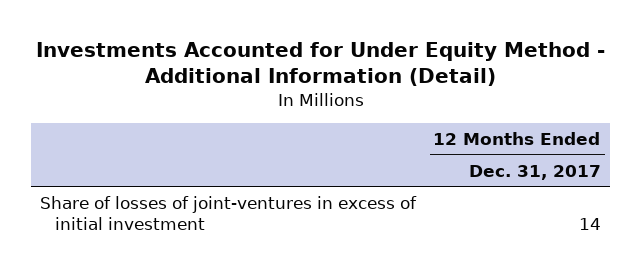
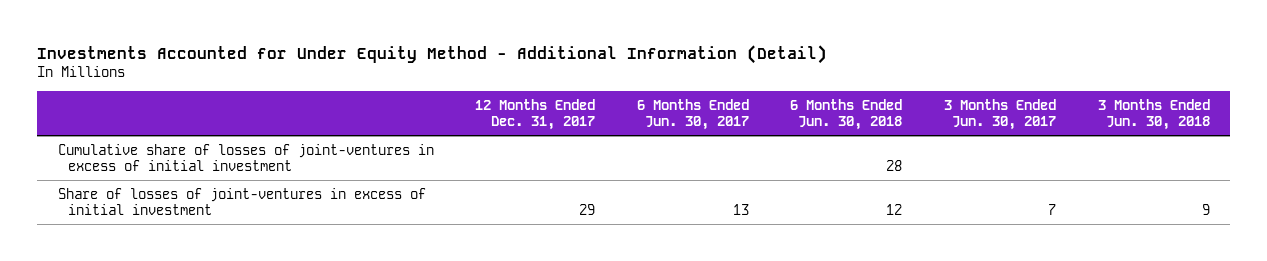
- | 12 Months Ended Dec. 31, 2017
+ | 12 Months Ended Dec. 31, 2017 | 6 Months Ended Jun. 30, 2017 | 6 Months Ended Jun. 30, 2018 | 3 Months Ended Jun. 30, 2017 | 3 Months Ended Jun. 30, 2018
- Share of losses of joint-ventures in excess of initial investment | 14
+ Cumulative share of losses of joint-ventures in excess of initial investment | | | 28 | |
+ Share of losses of joint-ventures in excess of initial investment | 29 | 13 | 12 | 7 | 9

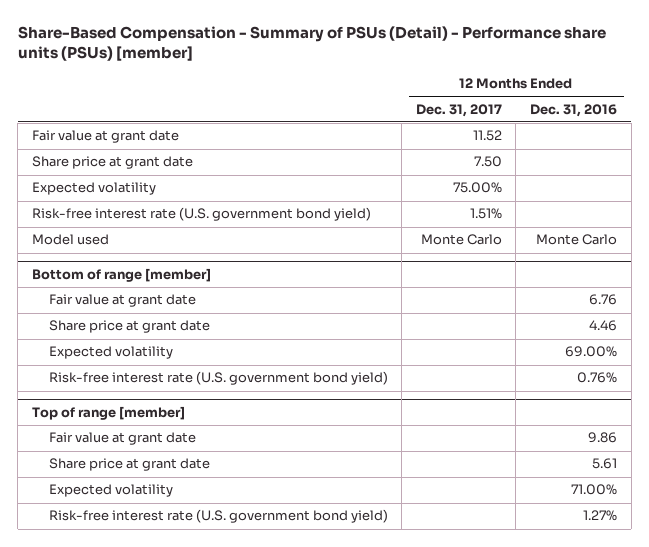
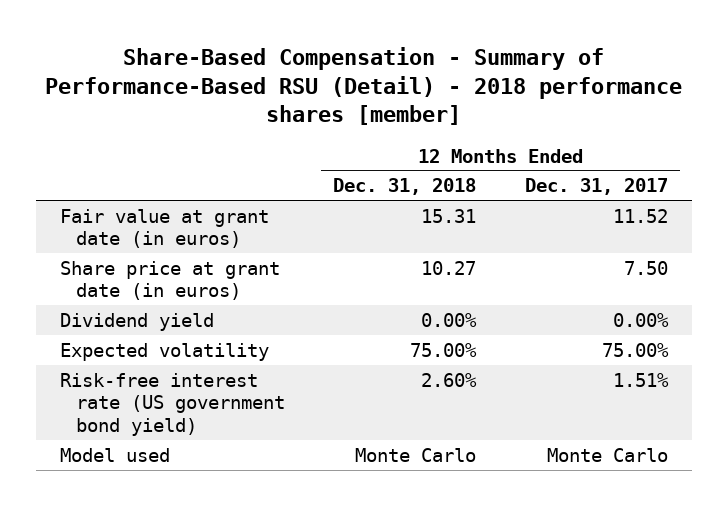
- Share-Based Compensation - Summary of PSUs (Detail) - Performance share units (PSUs) [member]
+ Share-Based Compensation - Summary of Performance-Based RSU (Detail) - 2018 performance shares [member]
- | 12 Months Ended Dec. 31, 2017 | 12 Months Ended Dec. 31, 2016
+ | 12 Months Ended Dec. 31, 2018 | 12 Months Ended Dec. 31, 2017
- Fair value at grant date | 11.52 |
- Share price at grant date | 7.50 |
+ Fair value at grant date (in euros) | 15.31 | 11.52
+ Share price at grant date (in euros) | 10.27 | 7.50
+ Dividend yield | 0.00% | 0.00%
- Risk-free interest rate (U.S. government bond yield) | 1.51% |
+ Risk-free interest rate (US government bond yield) | 2.60% | 1.51%
- Bottom of range [member]
- Fair value at grant date | | 6.76
- Share price at grant date | | 4.46
- Expected volatility | | 69.00%
- Risk-free interest rate (U.S. government bond yield) | | 0.76%
- Top of range [member]
- Fair value at grant date | | 9.86
- Share price at grant date | | 5.61
- Expected volatility | | 71.00%
- Risk-free interest rate (U.S. government bond yield) | | 1.27%

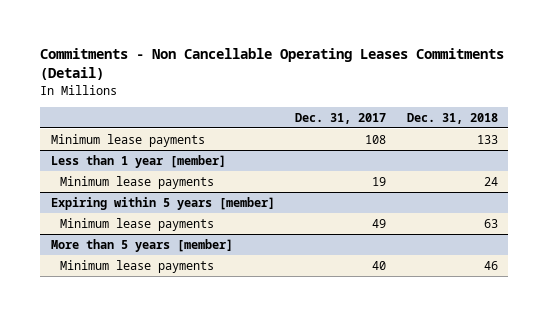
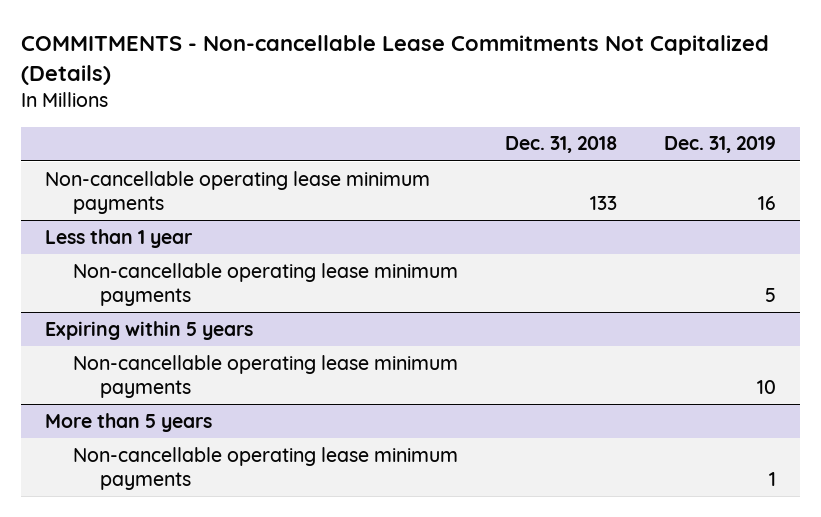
- Commitments - Non Cancellable Operating Leases Commitments (Detail)
+ COMMITMENTS - Non-cancellable Lease Commitments Not Capitalized (Details)
- | Dec. 31, 2017 | Dec. 31, 2018
+ | Dec. 31, 2018 | Dec. 31, 2019
- Minimum lease payments | 108 | 133
- Less than 1 year [member]
- Minimum lease payments | 19 | 24
- Expiring within 5 years [member]
- Minimum lease payments | 49 | 63
- More than 5 years [member]
- Minimum lease payments | 40 | 46
+ Non-cancellable operating lease minimum payments | 133 | 16
+ Less than 1 year
+ Non-cancellable operating lease minimum payments | | 5
+ Expiring within 5 years
+ Non-cancellable operating lease minimum payments | | 10
+ More than 5 years
+ Non-cancellable operating lease minimum payments | | 1

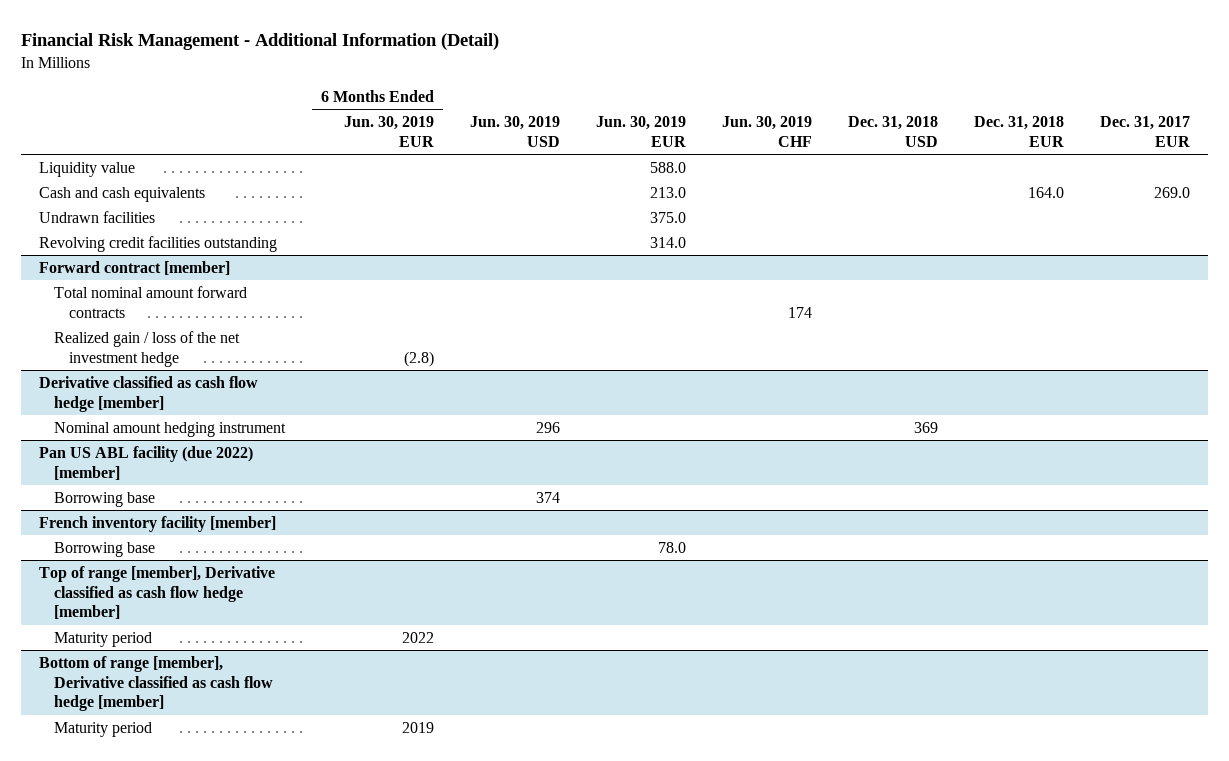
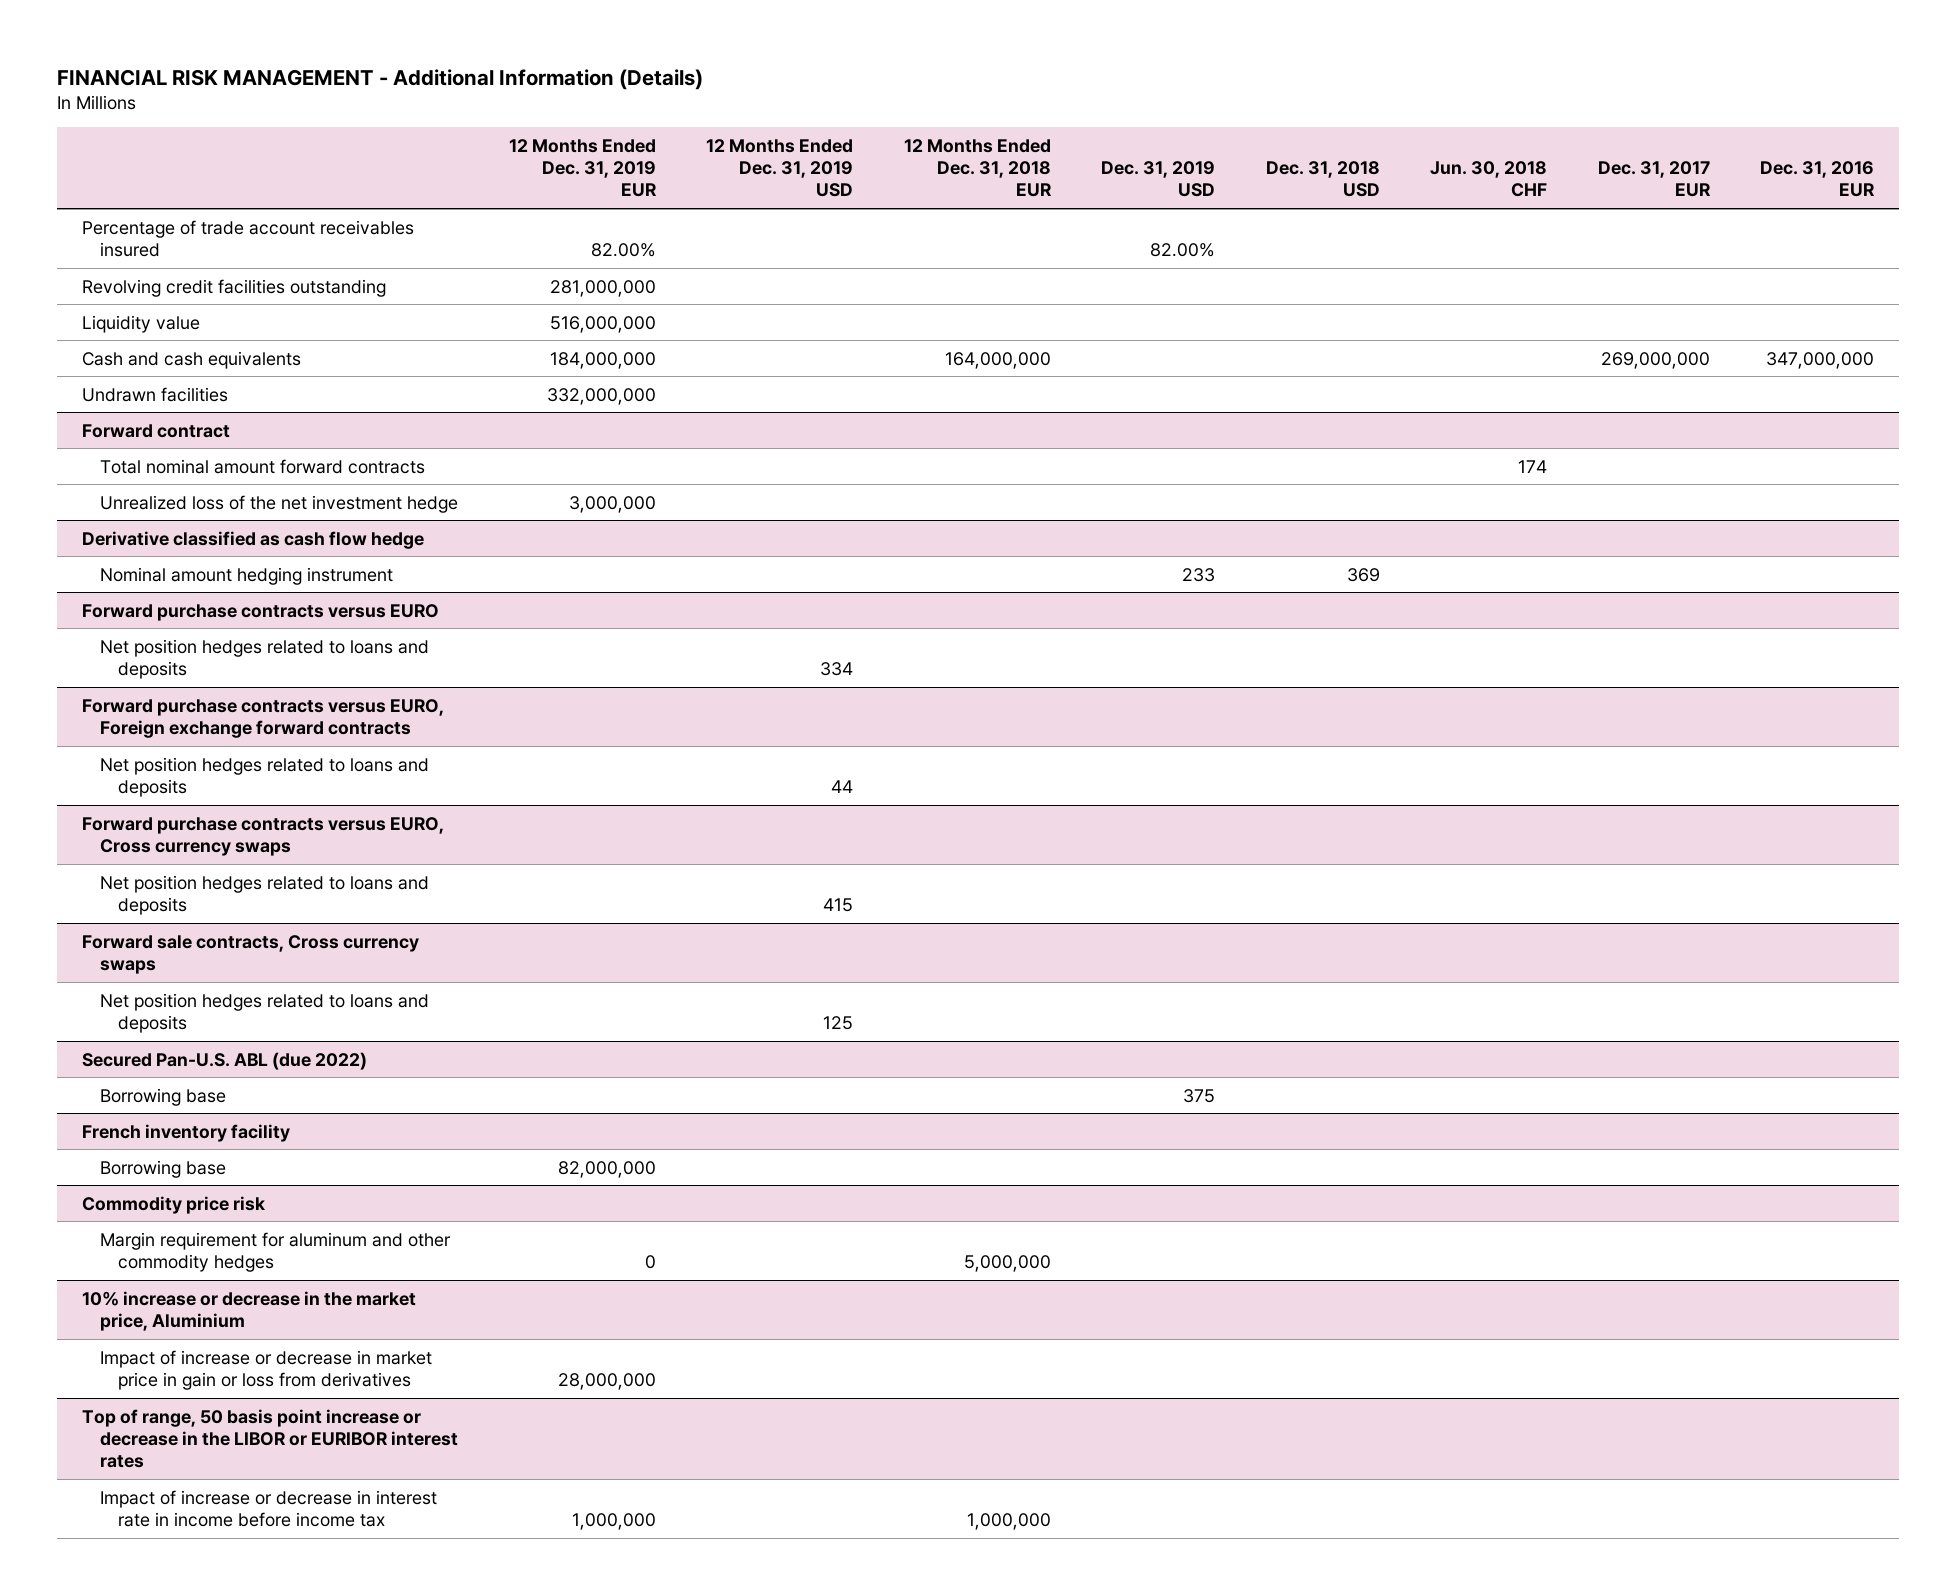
- Financial Risk Management - Additional Information (Detail)
+ FINANCIAL RISK MANAGEMENT - Additional Information (Details)
- | 6 Months Ended Jun. 30, 2019 EUR | Jun. 30, 2019 USD | Jun. 30, 2019 EUR | Jun. 30, 2019 CHF | Dec. 31, 2018 USD | Dec. 31, 2018 EUR | Dec. 31, 2017 EUR
+ | 12 Months Ended Dec. 31, 2019 EUR | 12 Months Ended Dec. 31, 2019 USD | 12 Months Ended Dec. 31, 2018 EUR | Dec. 31, 2019 USD | Dec. 31, 2018 USD | Jun. 30, 2018 CHF | Dec. 31, 2017 EUR | Dec. 31, 2016 EUR
+ Percentage of trade account receivables insured | 82.00% | | | 82.00% | | | |
moved up: Revolving credit facilities outstanding | 281,000,000 | | | | | | |
- Cash and cash equivalents | | | 213.0 | | | 164.0 | 269.0
+ Cash and cash equivalents | 184,000,000 | | 164,000,000 | | | | 269,000,000 | 347,000,000
- Forward contract [member]
+ Forward contract
- Realized gain / loss of the net investment hedge | (2.8) | | | | | |
- Derivative classified as cash flow hedge [member]
+ Unrealized loss of the net investment hedge | 3,000,000 | | | | | | |
+ Derivative classified as cash flow hedge
- Pan US ABL facility (due 2022) [member]
+ Forward purchase contracts versus EURO
+ Net position hedges related to loans and deposits | | 334 | | | | | |
+ Forward purchase contracts versus EURO, Foreign exchange forward contracts
+ Net position hedges related to loans and deposits | | 44 | | | | | |
+ Forward purchase contracts versus EURO, Cross currency swaps
+ Net position hedges related to loans and deposits | | 415 | | | | | |
+ Forward sale contracts, Cross currency swaps
+ Net position hedges related to loans and deposits | | 125 | | | | | |
+ Secured Pan-U.S. ABL (due 2022)
- French inventory facility [member]
+ French inventory facility
- Top of range [member], Derivative classified as cash flow hedge [member]
- Maturity period | 2022 | | | | | |
- Bottom of range [member], Derivative classified as cash flow hedge [member]
- Maturity period | 2019 | | | | | |
+ Commodity price risk
+ Margin requirement for aluminum and other commodity hedges | 0 | | 5,000,000 | | | | |
+ 10% increase or decrease in the market price, Aluminium
+ Impact of increase or decrease in market price in gain or loss from derivatives | 28,000,000 | | | | | | |
+ Top of range, 50 basis point increase or decrease in the LIBOR or EURIBOR interest rates
+ Impact of increase or decrease in interest rate in income before income tax | 1,000,000 | | 1,000,000 | | | | |

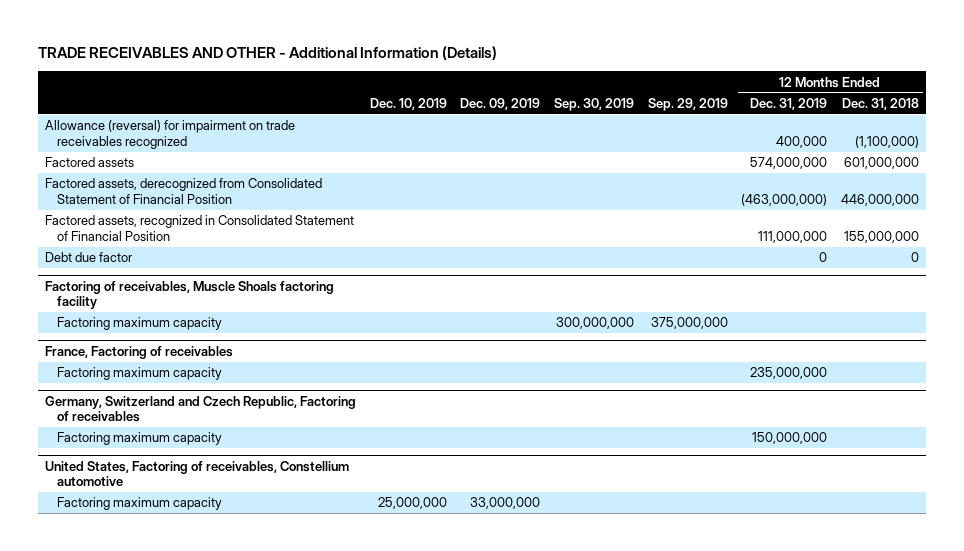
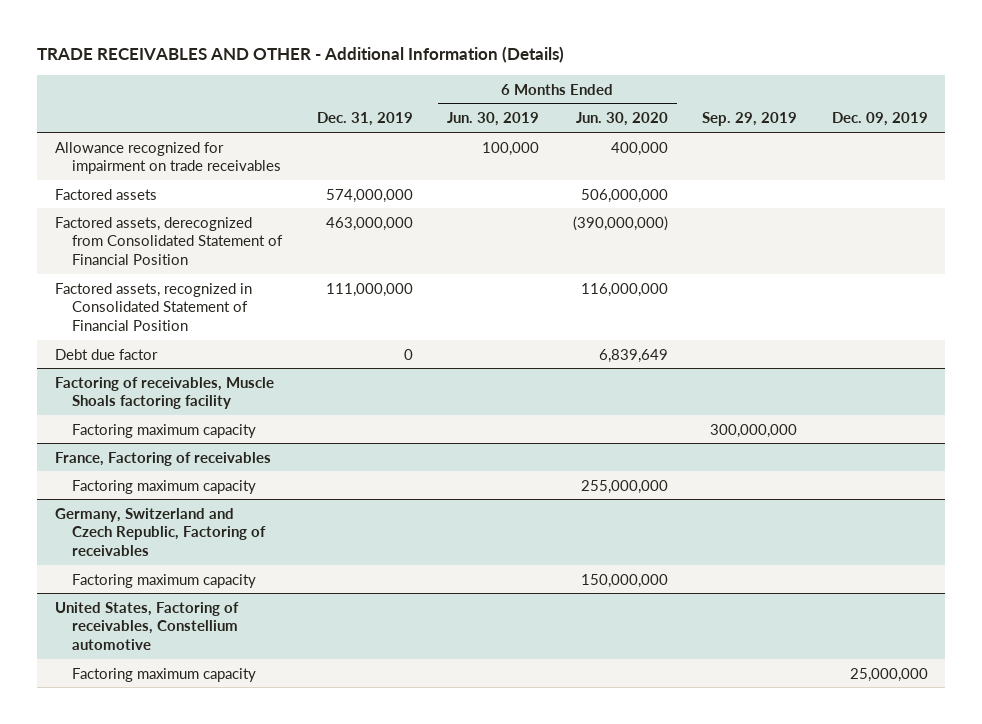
- | Dec. 10, 2019 | Dec. 09, 2019 | Sep. 30, 2019 | Sep. 29, 2019 | 12 Months Ended Dec. 31, 2019 | 12 Months Ended Dec. 31, 2018
+ | Dec. 31, 2019 | 6 Months Ended Jun. 30, 2019 | 6 Months Ended Jun. 30, 2020 | Sep. 29, 2019 | Dec. 09, 2019
- Allowance (reversal) for impairment on trade receivables recognized | | | | | 400,000 | (1,100,000)
+ Allowance recognized for impairment on trade receivables | | 100,000 | 400,000 | |
@ Factoring of receivables, Muscle Shoals factoring facility
- Factoring maximum capacity | | | 300,000,000 | 375,000,000 | |
+ Factoring maximum capacity | | | | 300,000,000 |
@ United States, Factoring of receivables, Constellium automotive
- Factoring maximum capacity | 25,000,000 | 33,000,000 | | | |
+ Factoring maximum capacity | | | | | 25,000,000

